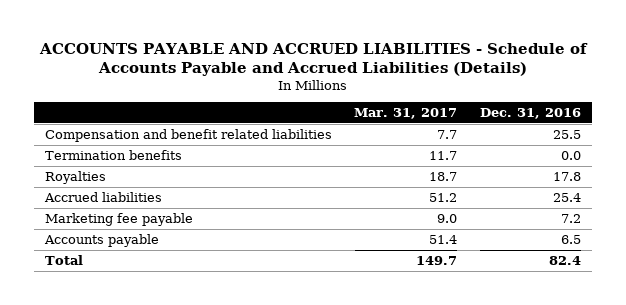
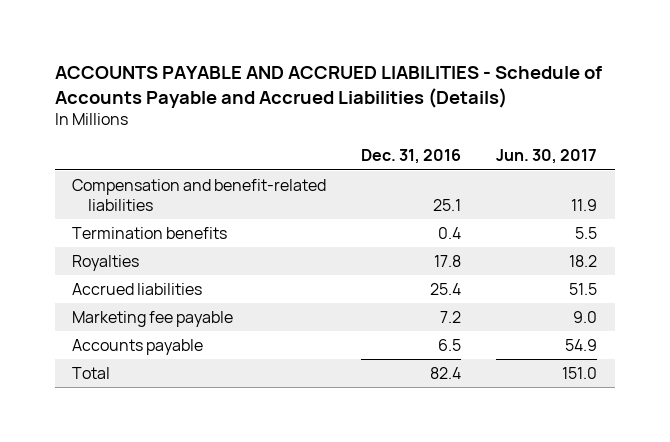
- | Mar. 31, 2017 | Dec. 31, 2016
+ | Dec. 31, 2016 | Jun. 30, 2017
- Compensation and benefit related liabilities | 7.7 | 25.5
- Termination benefits | 11.7 | 0.0
+ Compensation and benefit-related liabilities | 25.1 | 11.9
+ Termination benefits | 0.4 | 5.5

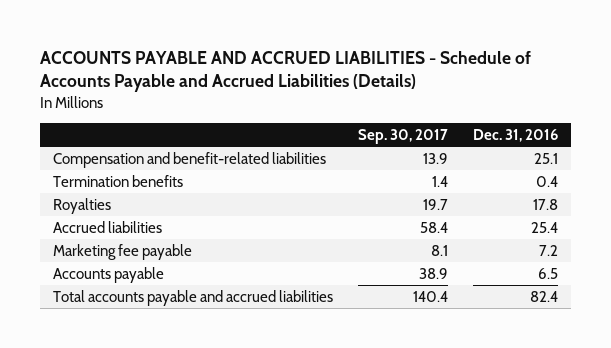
- | Dec. 31, 2016 | Jun. 30, 2017
+ | Sep. 30, 2017 | Dec. 31, 2016
- Total | 82.4 | 151.0
+ Total accounts payable and accrued liabilities | 140.4 | 82.4

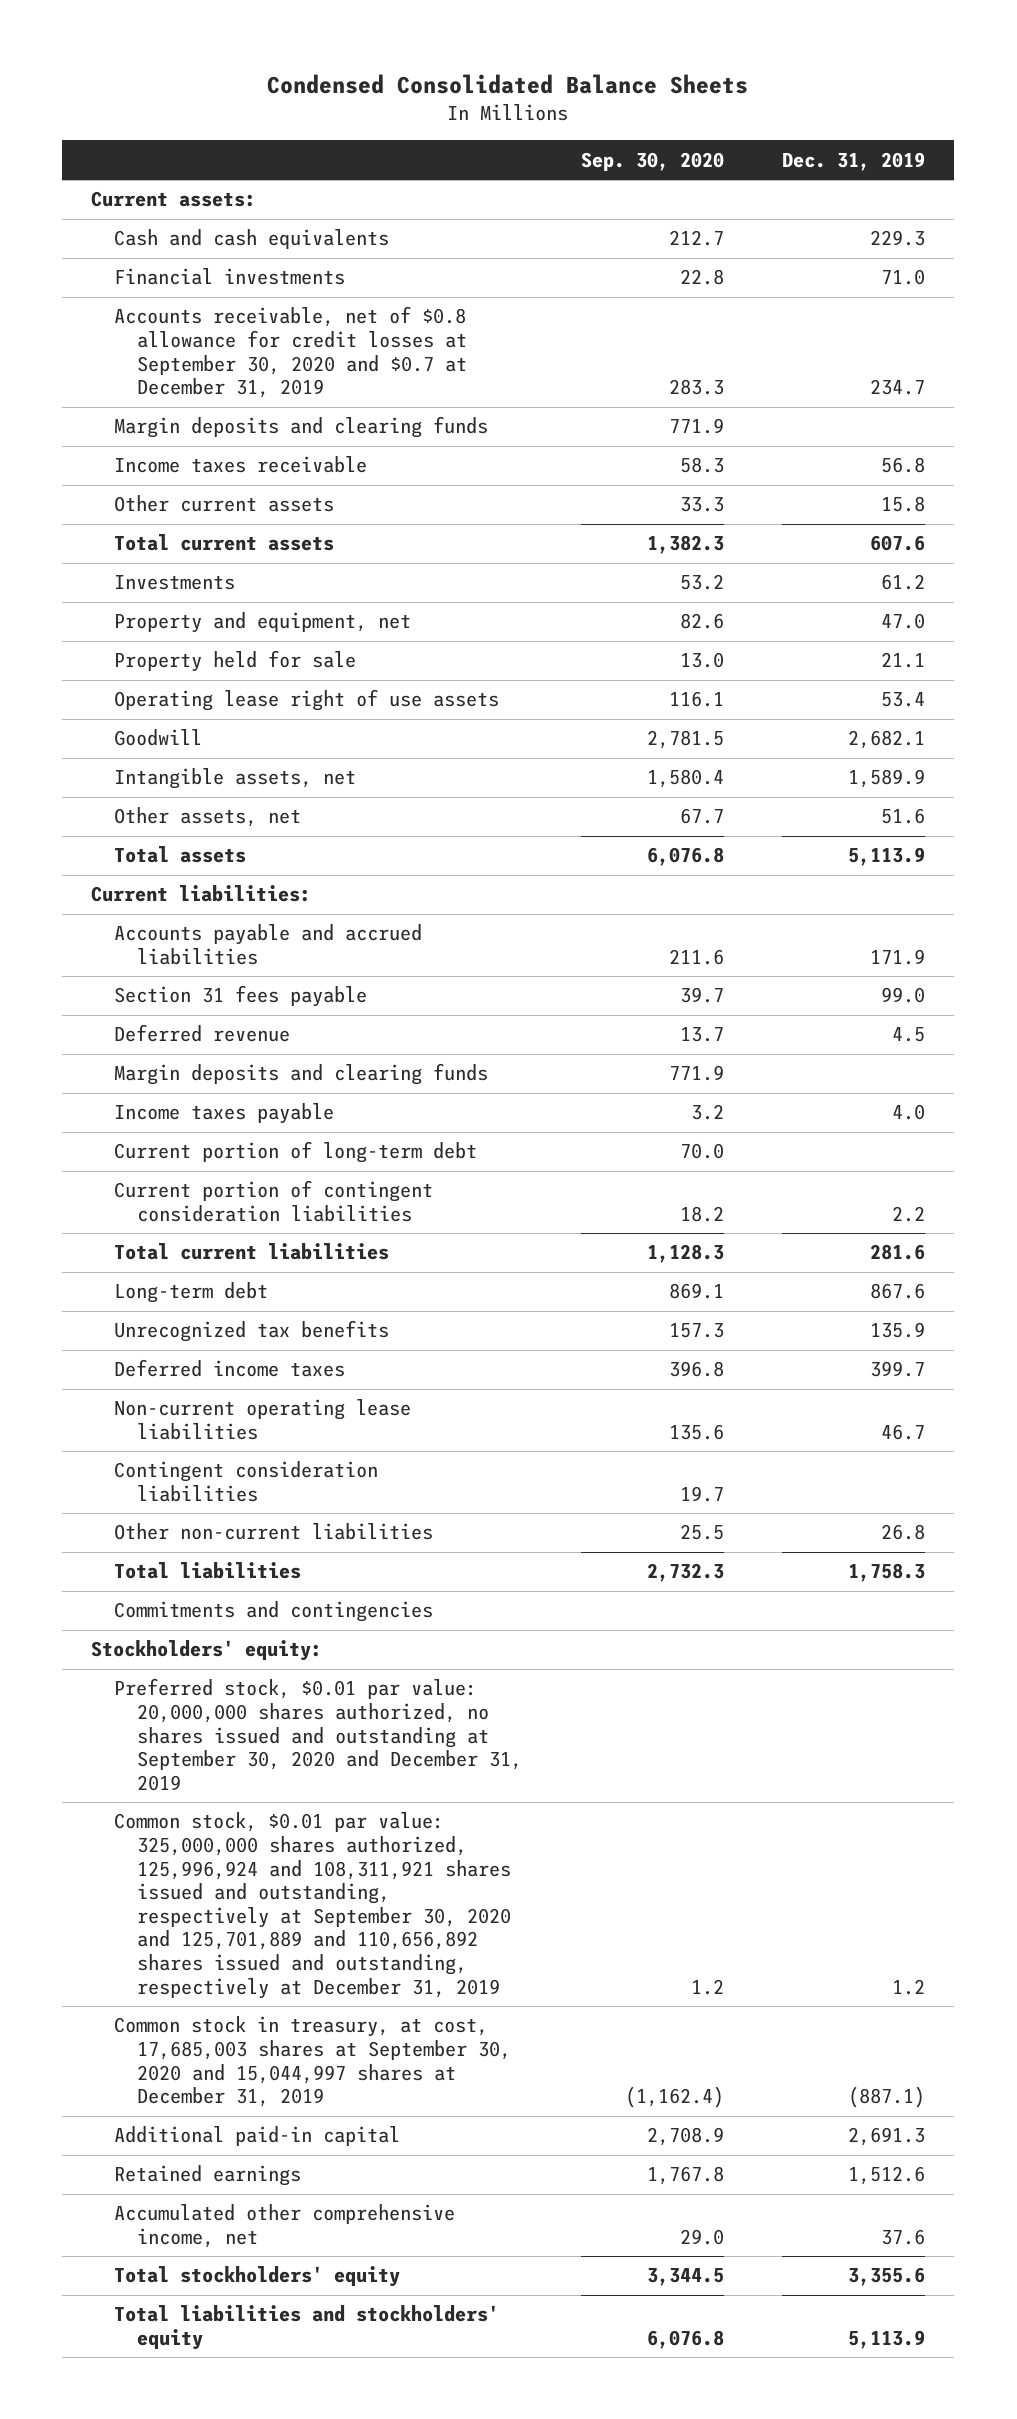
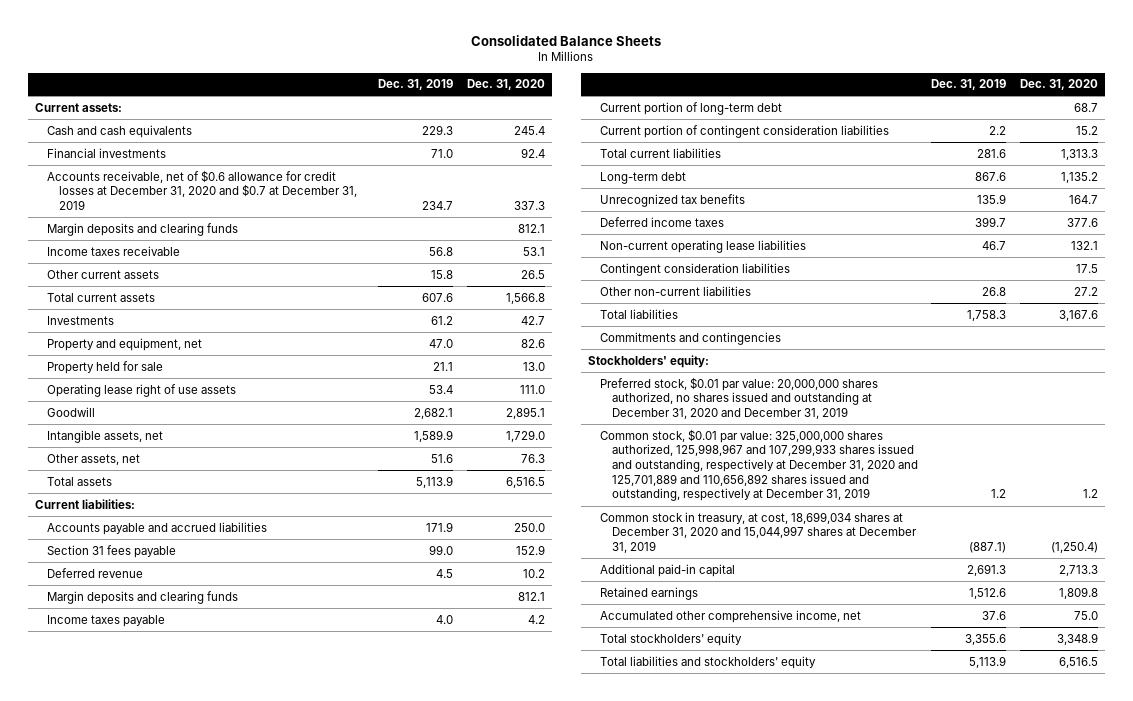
- Condensed Consolidated Balance Sheets
+ Consolidated Balance Sheets
- | Sep. 30, 2020 | Dec. 31, 2019
+ | Dec. 31, 2019 | Dec. 31, 2020
- Accounts receivable, net of $0.8 allowance for credit losses at September 30, 2020 and $0.7 at December 31, 2019 | 283.3 | 234.7
+ Accounts receivable, net of $0.6 allowance for credit losses at December 31, 2020 and $0.7 at December 31, 2019 | 234.7 | 337.3
- Preferred stock, $0.01 par value: 20,000,000 shares authorized, no shares issued and outstanding at September 30, 2020 and December 31, 2019
- Common stock, $0.01 par value: 325,000,000 shares authorized, 125,996,924 and 108,311,921 shares issued and outstanding, respectively at September 30, 2020 and 125,701,889 and 110,656,892 shares issued and outstanding, respectively at December 31, 2019 | 1.2 | 1.2
- Common stock in treasury, at cost, 17,685,003 shares at September 30, 2020 and 15,044,997 shares at December 31, 2019 | (1,162.4) | (887.1)
+ Preferred stock, $0.01 par value: 20,000,000 shares authorized, no shares issued and outstanding at December 31, 2020 and December 31, 2019
+ Common stock, $0.01 par value: 325,000,000 shares authorized, 125,998,967 and 107,299,933 shares issued and outstanding, respectively at December 31, 2020 and 125,701,889 and 110,656,892 shares issued and outstanding, respectively at December 31, 2019 | 1.2 | 1.2
+ Common stock in treasury, at cost, 18,699,034 shares at December 31, 2020 and 15,044,997 shares at December 31, 2019 | (887.1) | (1,250.4)

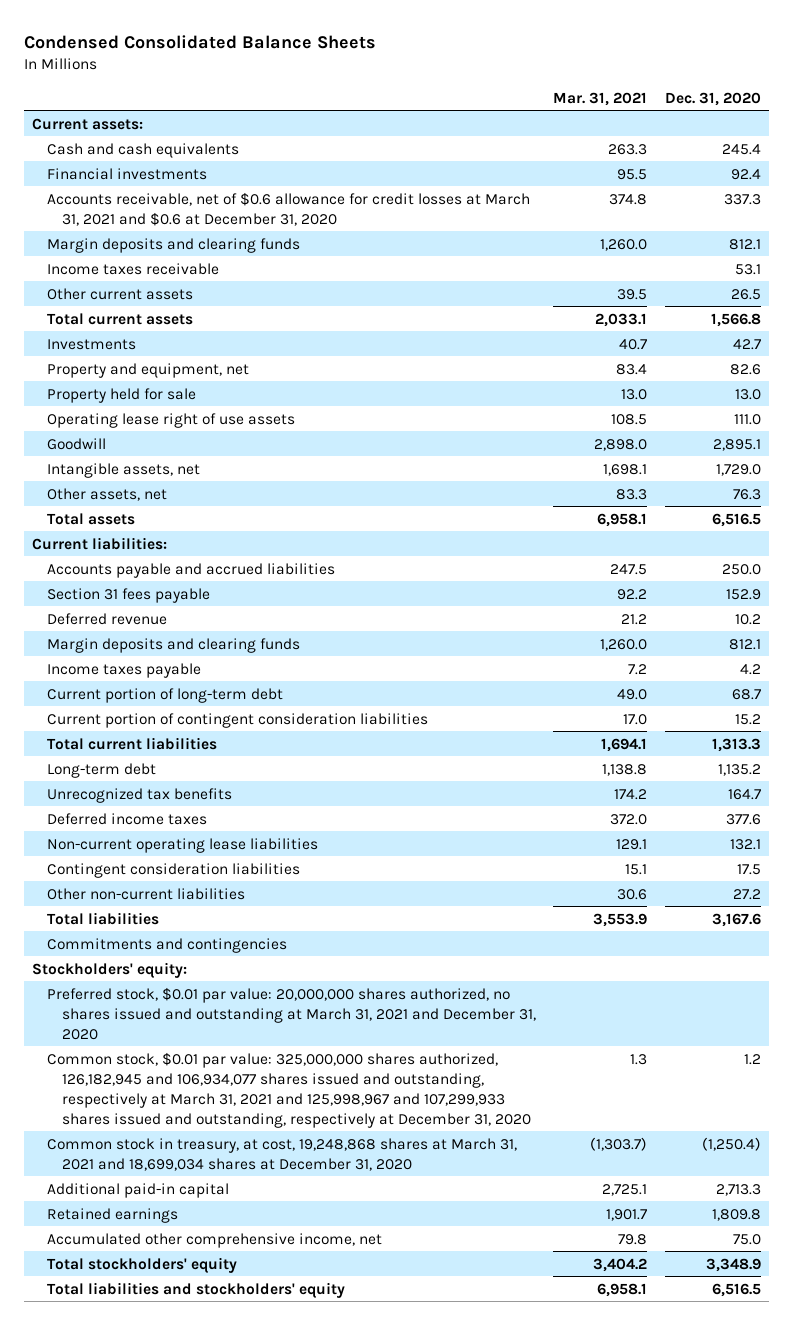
- Consolidated Balance Sheets
+ Condensed Consolidated Balance Sheets
- | Dec. 31, 2019 | Dec. 31, 2020
+ | Mar. 31, 2021 | Dec. 31, 2020
- Accounts receivable, net of $0.6 allowance for credit losses at December 31, 2020 and $0.7 at December 31, 2019 | 234.7 | 337.3
+ Accounts receivable, net of $0.6 allowance for credit losses at March 31, 2021 and $0.6 at December 31, 2020 | 374.8 | 337.3
- Preferred stock, $0.01 par value: 20,000,000 shares authorized, no shares issued and outstanding at December 31, 2020 and December 31, 2019
- Common stock, $0.01 par value: 325,000,000 shares authorized, 125,998,967 and 107,299,933 shares issued and outstanding, respectively at December 31, 2020 and 125,701,889 and 110,656,892 shares issued and outstanding, respectively at December 31, 2019 | 1.2 | 1.2
- Common stock in treasury, at cost, 18,699,034 shares at December 31, 2020 and 15,044,997 shares at December 31, 2019 | (887.1) | (1,250.4)
+ Preferred stock, $0.01 par value: 20,000,000 shares authorized, no shares issued and outstanding at March 31, 2021 and December 31, 2020
+ Common stock, $0.01 par value: 325,000,000 shares authorized, 126,182,945 and 106,934,077 shares issued and outstanding, respectively at March 31, 2021 and 125,998,967 and 107,299,933 shares issued and outstanding, respectively at December 31, 2020 | 1.3 | 1.2
+ Common stock in treasury, at cost, 19,248,868 shares at March 31, 2021 and 18,699,034 shares at December 31, 2020 | (1,303.7) | (1,250.4)

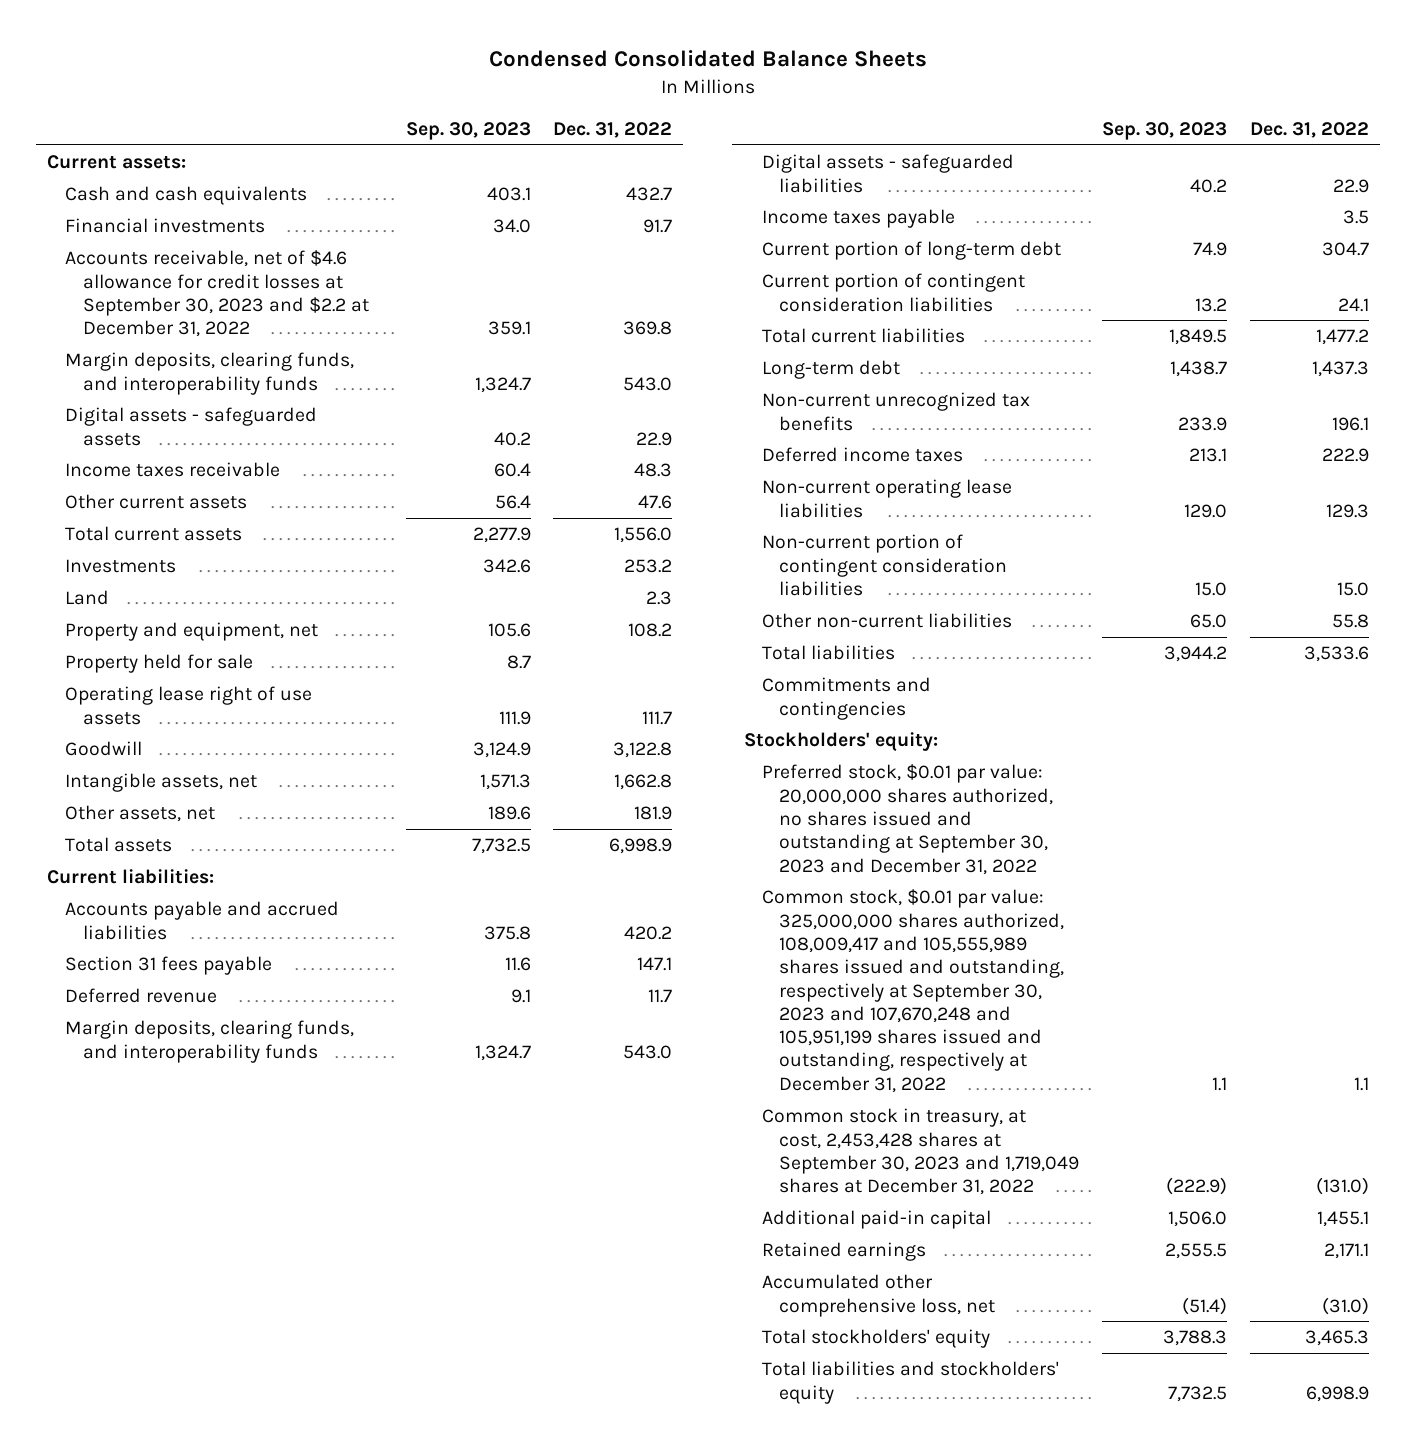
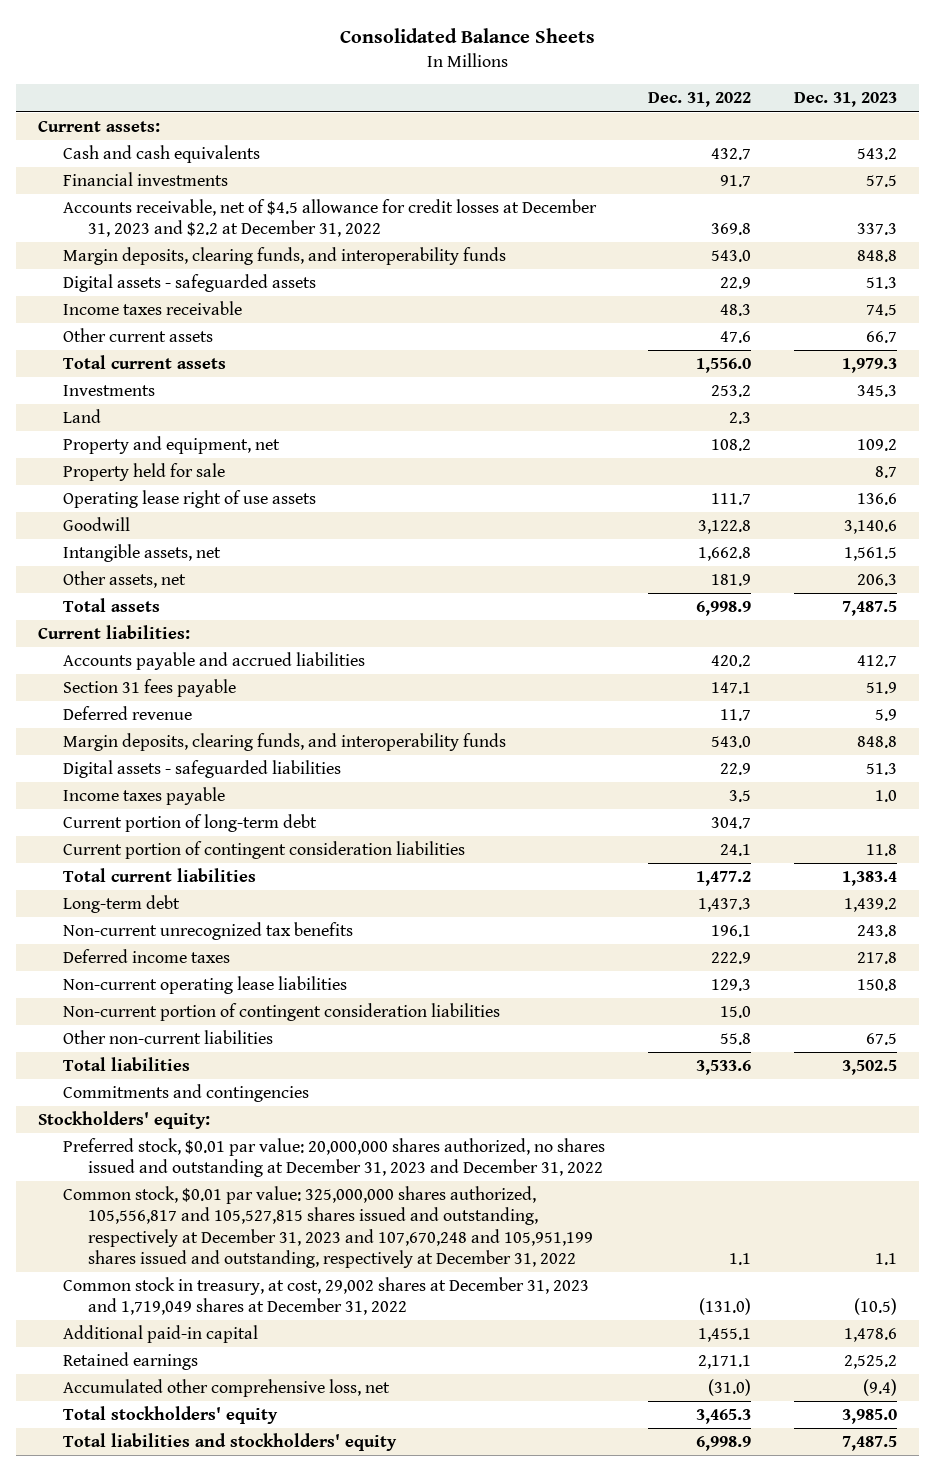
- Condensed Consolidated Balance Sheets
+ Consolidated Balance Sheets
- | Sep. 30, 2023 | Dec. 31, 2022
+ | Dec. 31, 2022 | Dec. 31, 2023
- Accounts receivable, net of $4.6 allowance for credit losses at September 30, 2023 and $2.2 at December 31, 2022 | 359.1 | 369.8
+ Accounts receivable, net of $4.5 allowance for credit losses at December 31, 2023 and $2.2 at December 31, 2022 | 369.8 | 337.3
- Preferred stock, $0.01 par value: 20,000,000 shares authorized, no shares issued and outstanding at September 30, 2023 and December 31, 2022
- Common stock, $0.01 par value: 325,000,000 shares authorized, 108,009,417 and 105,555,989 shares issued and outstanding, respectively at September 30, 2023 and 107,670,248 and 105,951,199 shares issued and outstanding, respectively at December 31, 2022 | 1.1 | 1.1
- Common stock in treasury, at cost, 2,453,428 shares at September 30, 2023 and 1,719,049 shares at December 31, 2022 | (222.9) | (131.0)
+ Preferred stock, $0.01 par value: 20,000,000 shares authorized, no shares issued and outstanding at December 31, 2023 and December 31, 2022
+ Common stock, $0.01 par value: 325,000,000 shares authorized, 105,556,817 and 105,527,815 shares issued and outstanding, respectively at December 31, 2023 and 107,670,248 and 105,951,199 shares issued and outstanding, respectively at December 31, 2022 | 1.1 | 1.1
+ Common stock in treasury, at cost, 29,002 shares at December 31, 2023 and 1,719,049 shares at December 31, 2022 | (131.0) | (10.5)

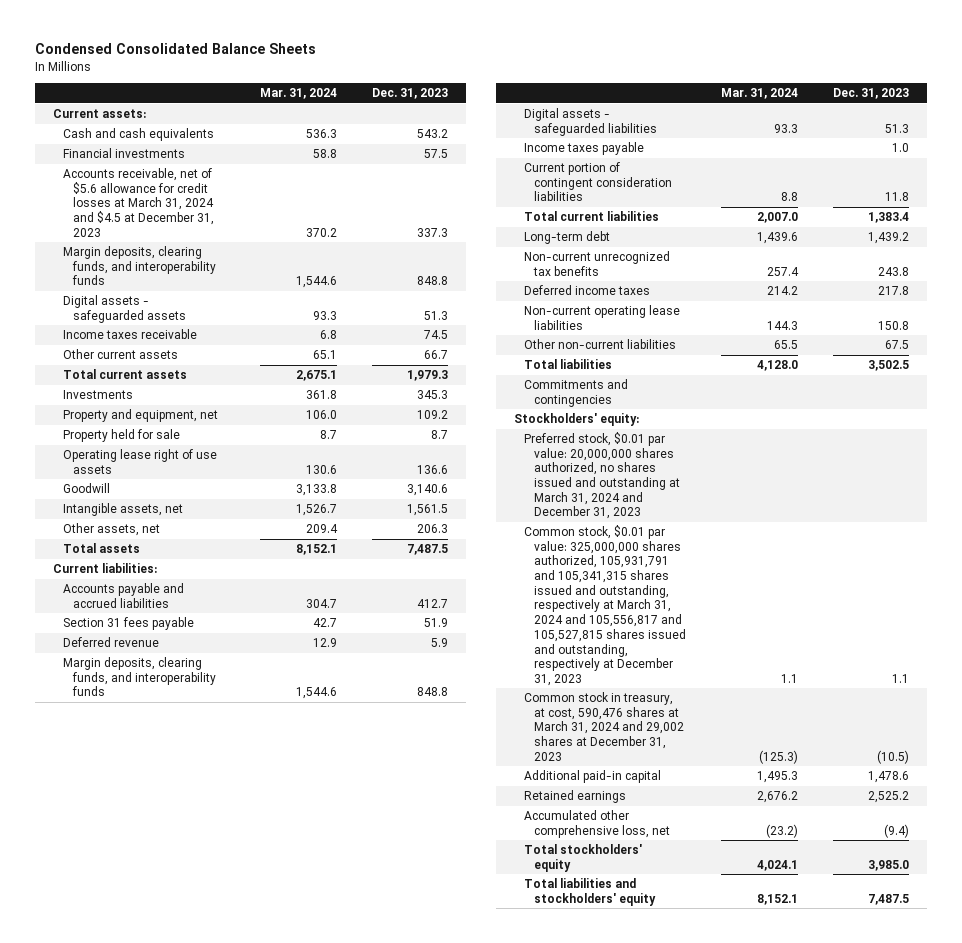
- Consolidated Balance Sheets
+ Condensed Consolidated Balance Sheets
- | Dec. 31, 2022 | Dec. 31, 2023
+ | Mar. 31, 2024 | Dec. 31, 2023
- Accounts receivable, net of $4.5 allowance for credit losses at December 31, 2023 and $2.2 at December 31, 2022 | 369.8 | 337.3
+ Accounts receivable, net of $5.6 allowance for credit losses at March 31, 2024 and $4.5 at December 31, 2023 | 370.2 | 337.3
- Land | 2.3 |
- Current portion of long-term debt | 304.7 |
- Non-current portion of contingent consideration liabilities | 15.0 |
- Preferred stock, $0.01 par value: 20,000,000 shares authorized, no shares issued and outstanding at December 31, 2023 and December 31, 2022
- Common stock, $0.01 par value: 325,000,000 shares authorized, 105,556,817 and 105,527,815 shares issued and outstanding, respectively at December 31, 2023 and 107,670,248 and 105,951,199 shares issued and outstanding, respectively at December 31, 2022 | 1.1 | 1.1
- Common stock in treasury, at cost, 29,002 shares at December 31, 2023 and 1,719,049 shares at December 31, 2022 | (131.0) | (10.5)
+ Preferred stock, $0.01 par value: 20,000,000 shares authorized, no shares issued and outstanding at March 31, 2024 and December 31, 2023
+ Common stock, $0.01 par value: 325,000,000 shares authorized, 105,931,791 and 105,341,315 shares issued and outstanding, respectively at March 31, 2024 and 105,556,817 and 105,527,815 shares issued and outstanding, respectively at December 31, 2023 | 1.1 | 1.1
+ Common stock in treasury, at cost, 590,476 shares at March 31, 2024 and 29,002 shares at December 31, 2023 | (125.3) | (10.5)

